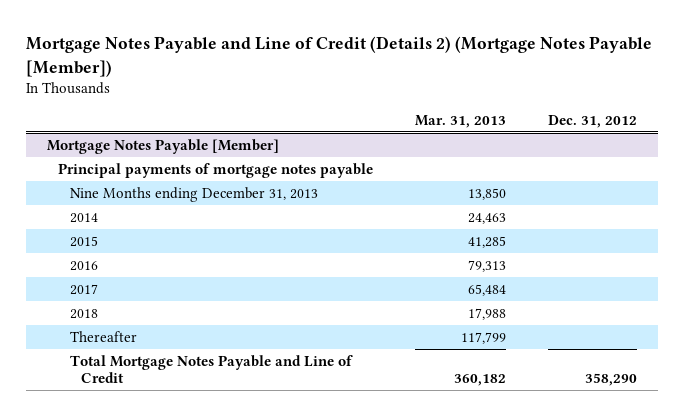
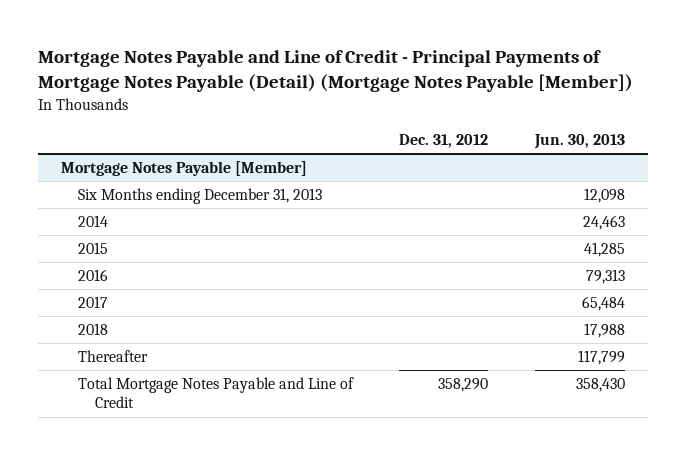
- Mortgage Notes Payable and Line of Credit (Details 2) (Mortgage Notes Payable [Member])
+ Mortgage Notes Payable and Line of Credit - Principal Payments of Mortgage Notes Payable (Detail) (Mortgage Notes Payable [Member])
- | Mar. 31, 2013 | Dec. 31, 2012
+ | Dec. 31, 2012 | Jun. 30, 2013
@ Mortgage Notes Payable [Member]
- Principal payments of mortgage notes payable
- Nine Months ending December 31, 2013 | 13,850 |
+ Six Months ending December 31, 2013 | | 12,098

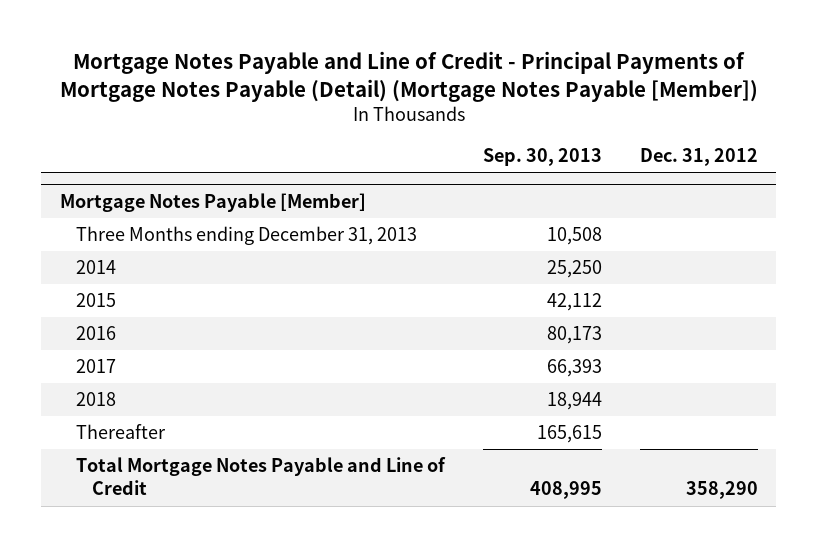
- | Dec. 31, 2012 | Jun. 30, 2013
+ | Sep. 30, 2013 | Dec. 31, 2012
@ Mortgage Notes Payable [Member]
- Six Months ending December 31, 2013 | | 12,098
+ Three Months ending December 31, 2013 | 10,508 |

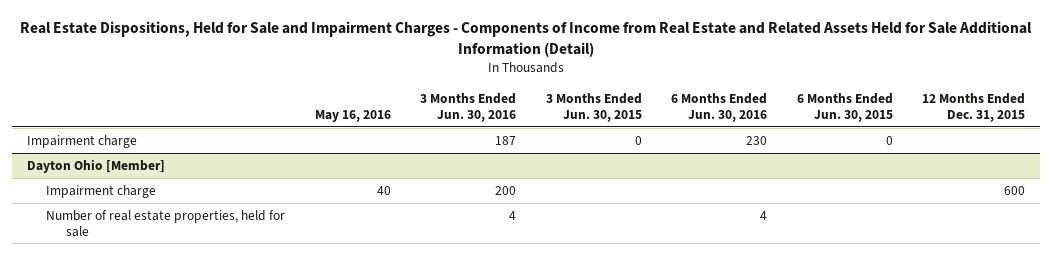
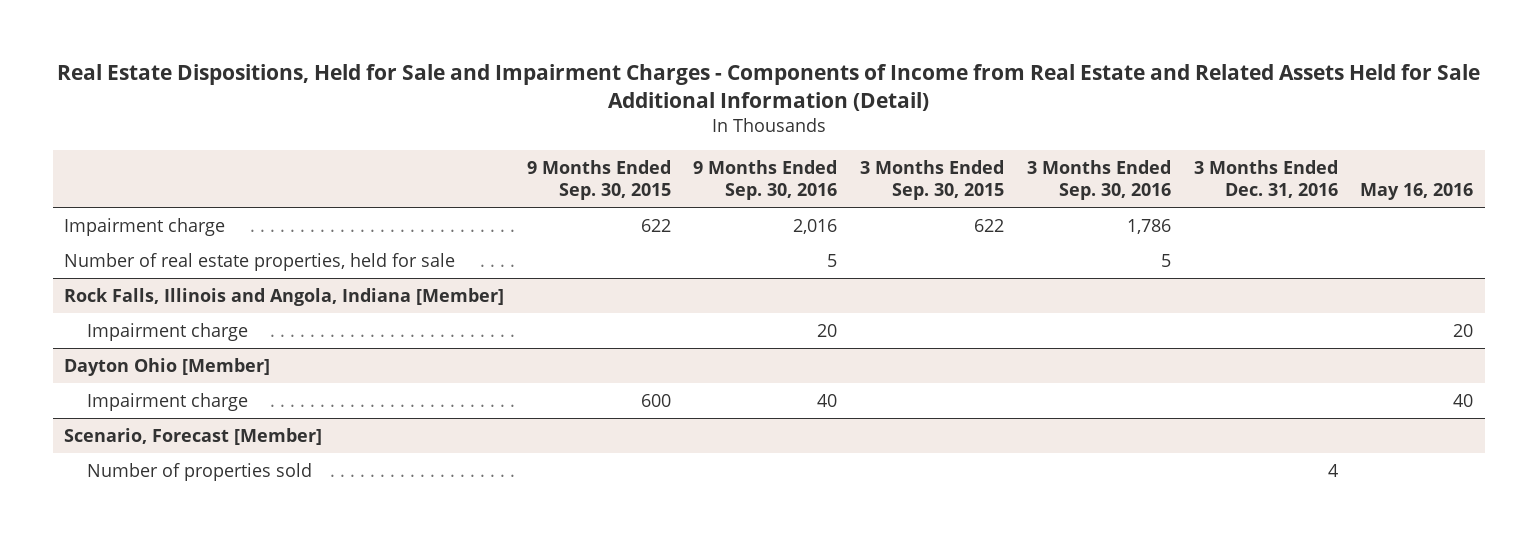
- | May 16, 2016 | 3 Months Ended Jun. 30, 2016 | 3 Months Ended Jun. 30, 2015 | 6 Months Ended Jun. 30, 2016 | 6 Months Ended Jun. 30, 2015 | 12 Months Ended Dec. 31, 2015
+ | 9 Months Ended Sep. 30, 2015 | 9 Months Ended Sep. 30, 2016 | 3 Months Ended Sep. 30, 2015 | 3 Months Ended Sep. 30, 2016 | 3 Months Ended Dec. 31, 2016 | May 16, 2016
+ Number of real estate properties, held for sale | | 5 | | 5 | |
+ Rock Falls, Illinois and Angola, Indiana [Member]
+ Impairment charge | | 20 | | | | 20
@ Dayton Ohio [Member]
- Number of real estate properties, held for sale | | 4 | | 4 | |
+ Scenario, Forecast [Member]
+ Number of properties sold | | | | | 4 |

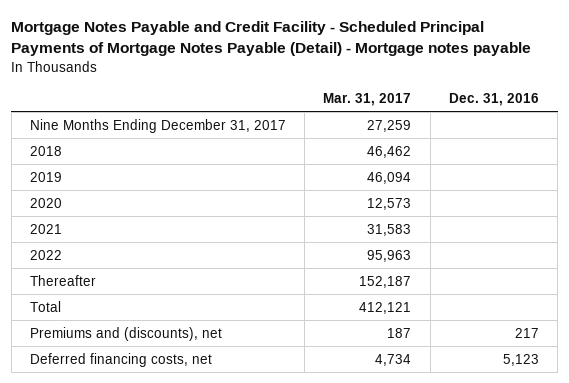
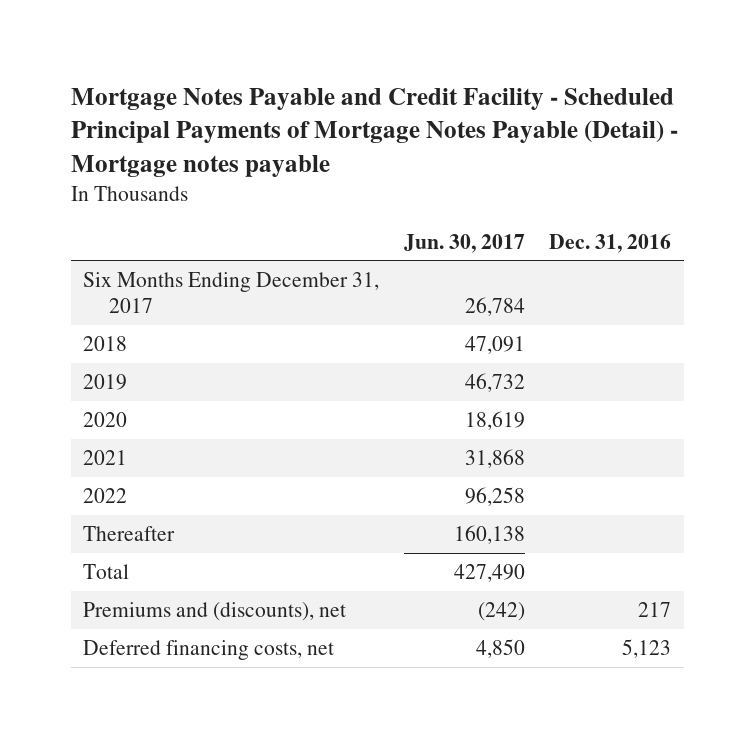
- | Mar. 31, 2017 | Dec. 31, 2016
+ | Jun. 30, 2017 | Dec. 31, 2016
- Nine Months Ending December 31, 2017 | 27,259 |
+ Six Months Ending December 31, 2017 | 26,784 |

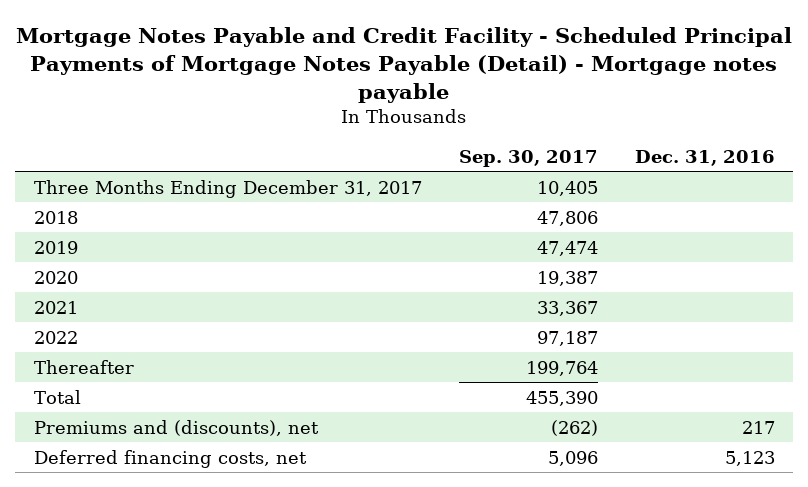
- | Jun. 30, 2017 | Dec. 31, 2016
+ | Sep. 30, 2017 | Dec. 31, 2016
- Six Months Ending December 31, 2017 | 26,784 |
+ Three Months Ending December 31, 2017 | 10,405 |

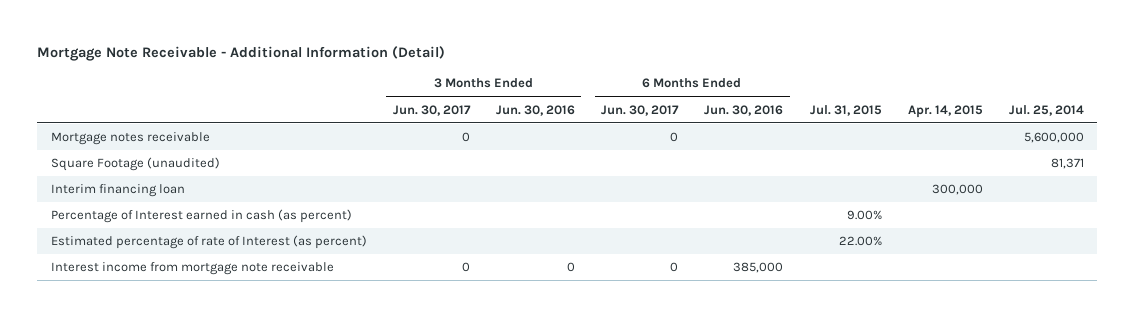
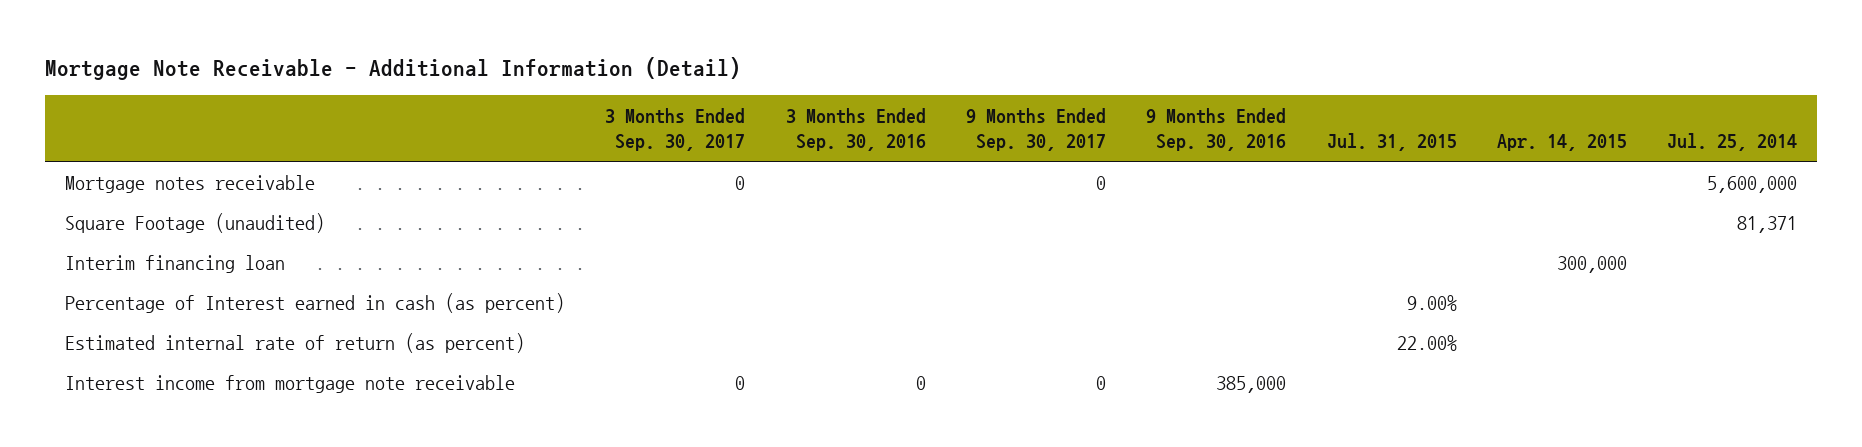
- | 3 Months Ended Jun. 30, 2017 | 3 Months Ended Jun. 30, 2016 | 6 Months Ended Jun. 30, 2017 | 6 Months Ended Jun. 30, 2016 | Jul. 31, 2015 | Apr. 14, 2015 | Jul. 25, 2014
+ | 3 Months Ended Sep. 30, 2017 | 3 Months Ended Sep. 30, 2016 | 9 Months Ended Sep. 30, 2017 | 9 Months Ended Sep. 30, 2016 | Jul. 31, 2015 | Apr. 14, 2015 | Jul. 25, 2014
- Estimated percentage of rate of Interest (as percent) | | | | | 22.00% | |
+ Estimated internal rate of return (as percent) | | | | | 22.00% | |

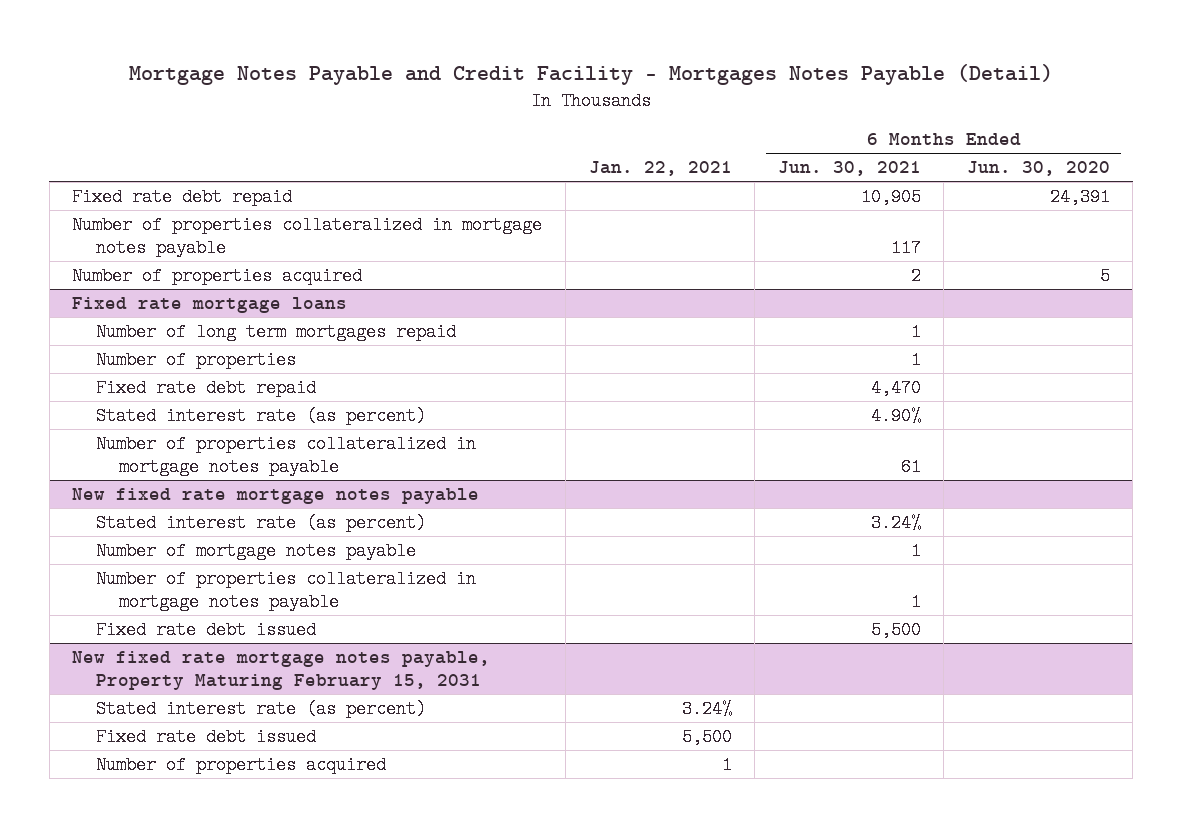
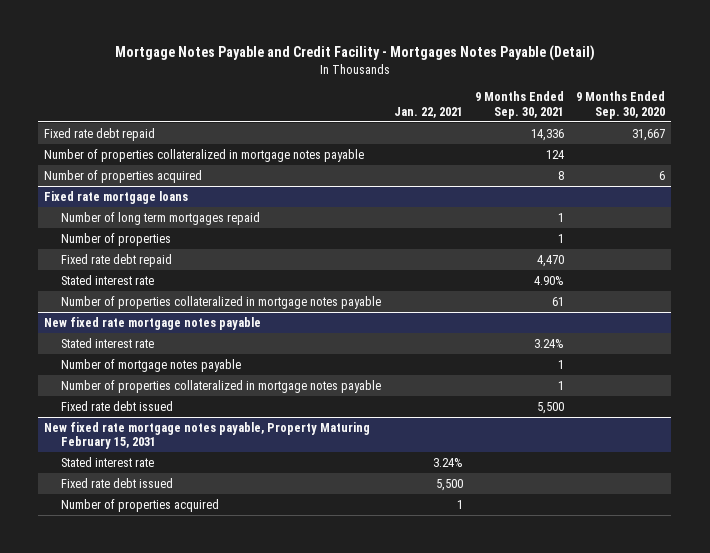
- | Jan. 22, 2021 | 6 Months Ended Jun. 30, 2021 | 6 Months Ended Jun. 30, 2020
+ | Jan. 22, 2021 | 9 Months Ended Sep. 30, 2021 | 9 Months Ended Sep. 30, 2020
@ Fixed rate mortgage loans
- Stated interest rate (as percent) | | 4.90% |
+ Stated interest rate | | 4.90% |
@ New fixed rate mortgage notes payable
- Stated interest rate (as percent) | | 3.24% |
+ Stated interest rate | | 3.24% |
@ New fixed rate mortgage notes payable, Property Maturing February 15, 2031
- Stated interest rate (as percent) | 3.24% | |
+ Stated interest rate | 3.24% | |

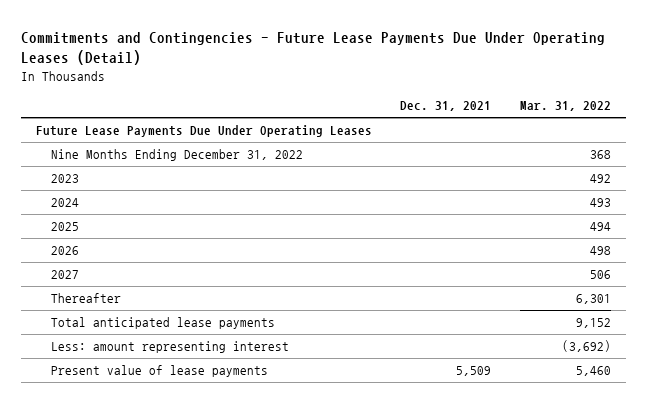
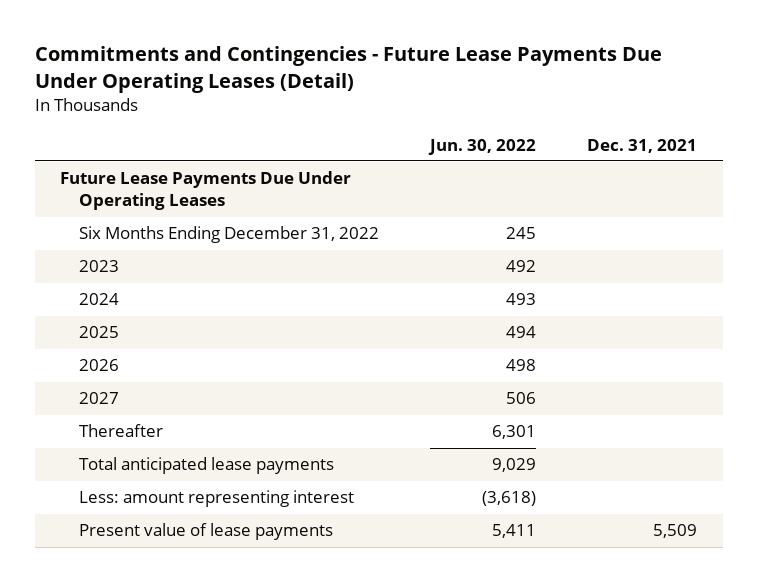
- | Dec. 31, 2021 | Mar. 31, 2022
+ | Jun. 30, 2022 | Dec. 31, 2021
- Nine Months Ending December 31, 2022 | | 368
+ Six Months Ending December 31, 2022 | 245 |

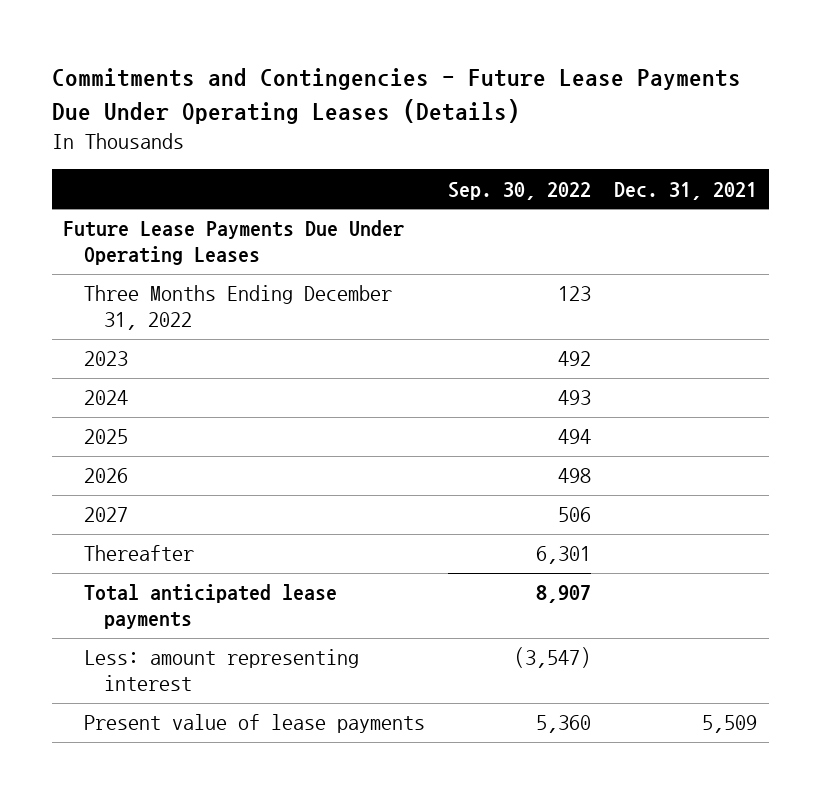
- Commitments and Contingencies - Future Lease Payments Due Under Operating Leases (Detail)
+ Commitments and Contingencies - Future Lease Payments Due Under Operating Leases (Details)
- | Jun. 30, 2022 | Dec. 31, 2021
+ | Sep. 30, 2022 | Dec. 31, 2021
- Six Months Ending December 31, 2022 | 245 |
+ Three Months Ending December 31, 2022 | 123 |

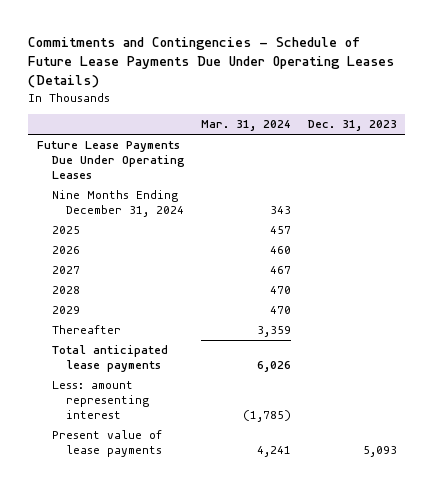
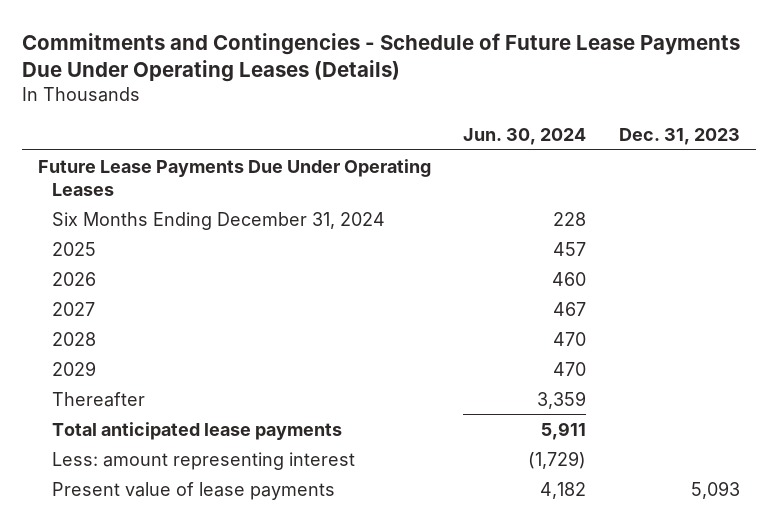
- | Mar. 31, 2024 | Dec. 31, 2023
+ | Jun. 30, 2024 | Dec. 31, 2023
- Nine Months Ending December 31, 2024 | 343 |
+ Six Months Ending December 31, 2024 | 228 |

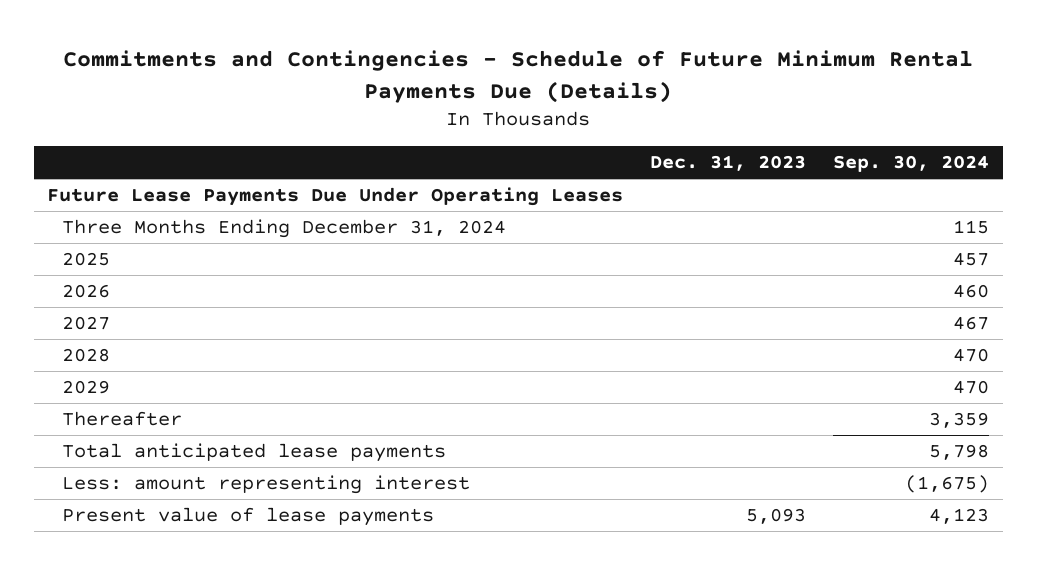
- Commitments and Contingencies - Schedule of Future Lease Payments Due Under Operating Leases (Details)
+ Commitments and Contingencies - Schedule of Future Minimum Rental Payments Due (Details)
- | Jun. 30, 2024 | Dec. 31, 2023
+ | Dec. 31, 2023 | Sep. 30, 2024
- Six Months Ending December 31, 2024 | 228 |
+ Three Months Ending December 31, 2024 | | 115

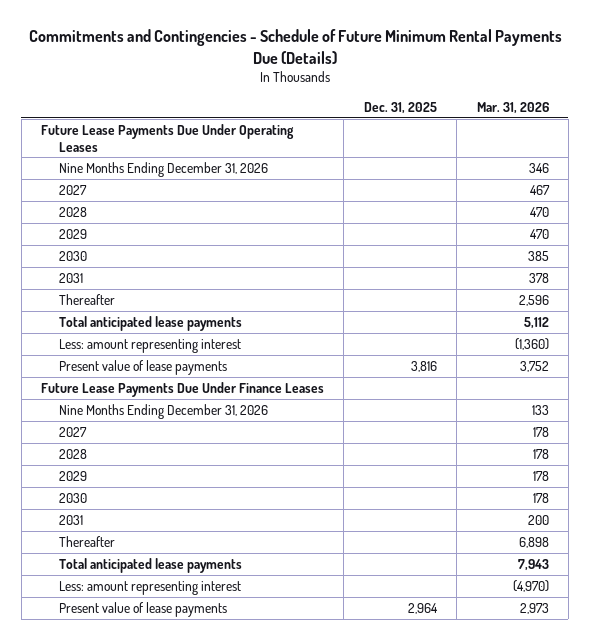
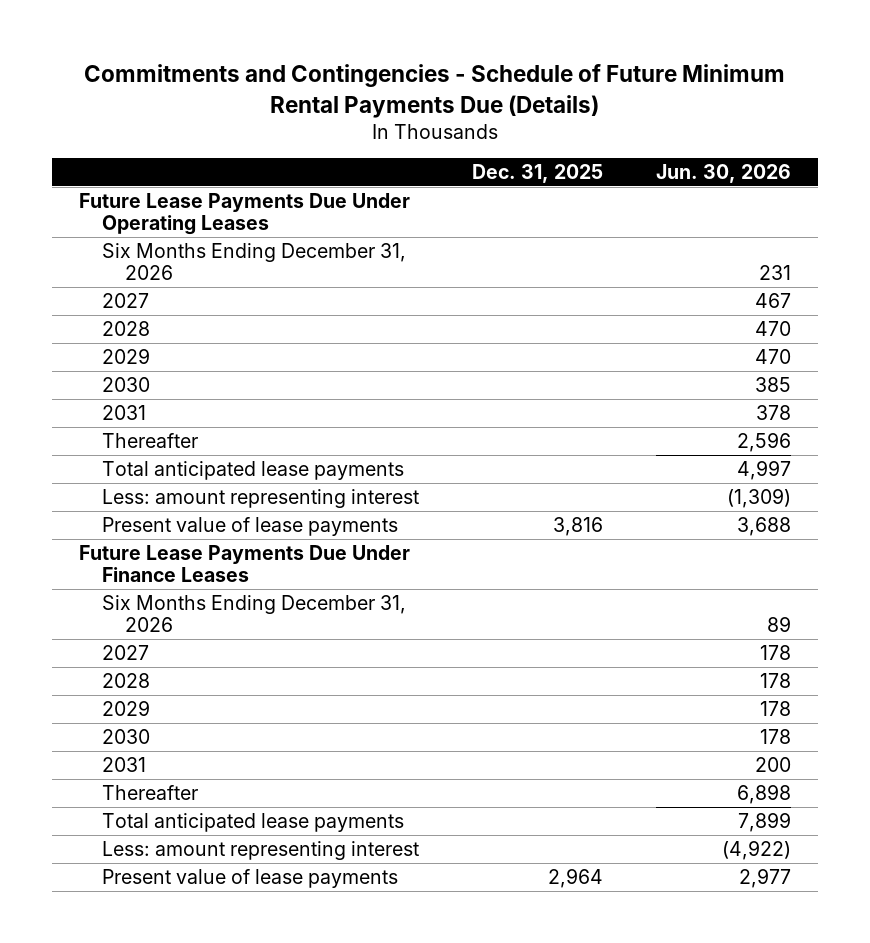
- | Dec. 31, 2025 | Mar. 31, 2026
+ | Dec. 31, 2025 | Jun. 30, 2026
- Nine Months Ending December 31, 2026 | | 346
+ Six Months Ending December 31, 2026 | | 231
- Nine Months Ending December 31, 2026 | | 133
+ Six Months Ending December 31, 2026 | | 89

